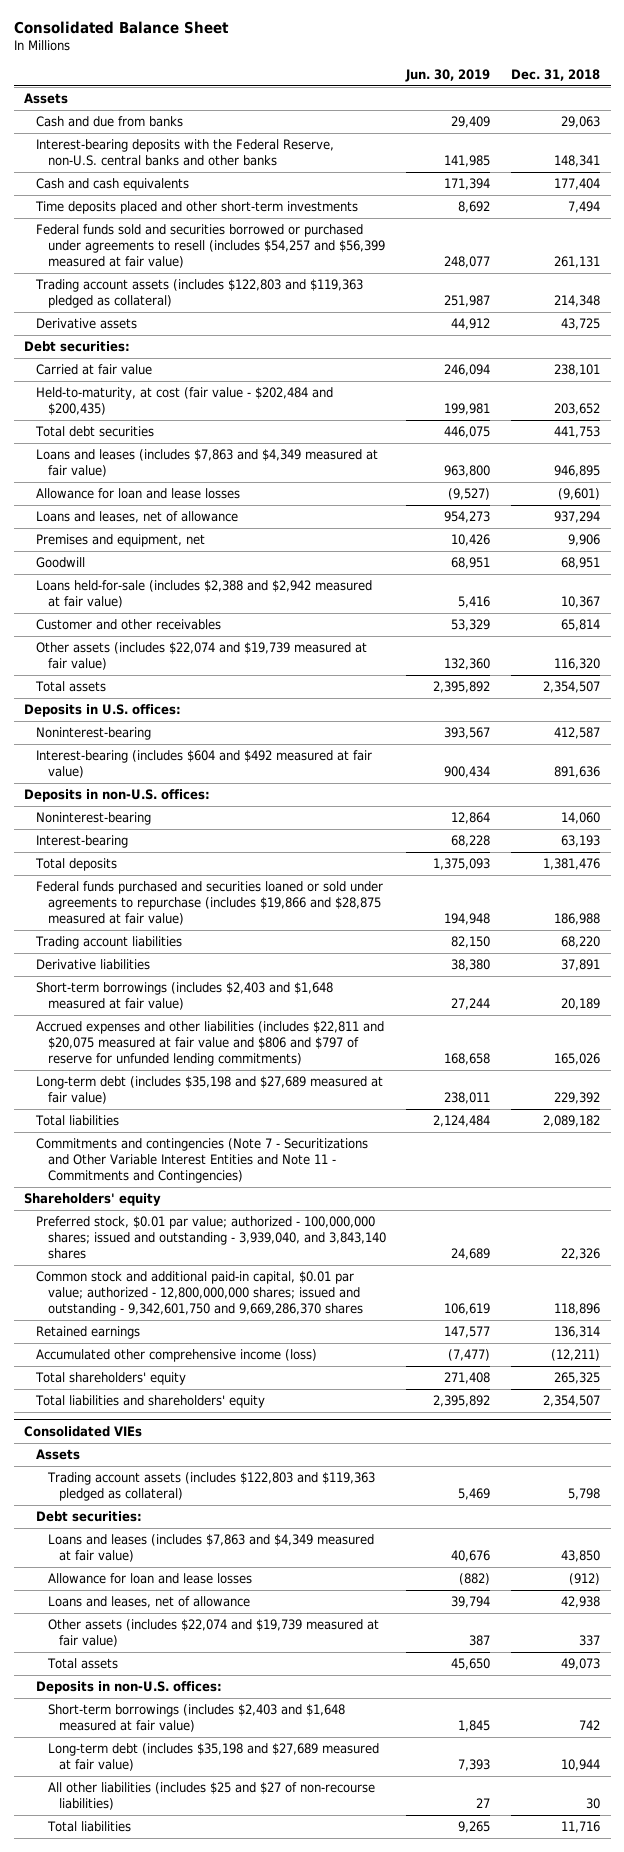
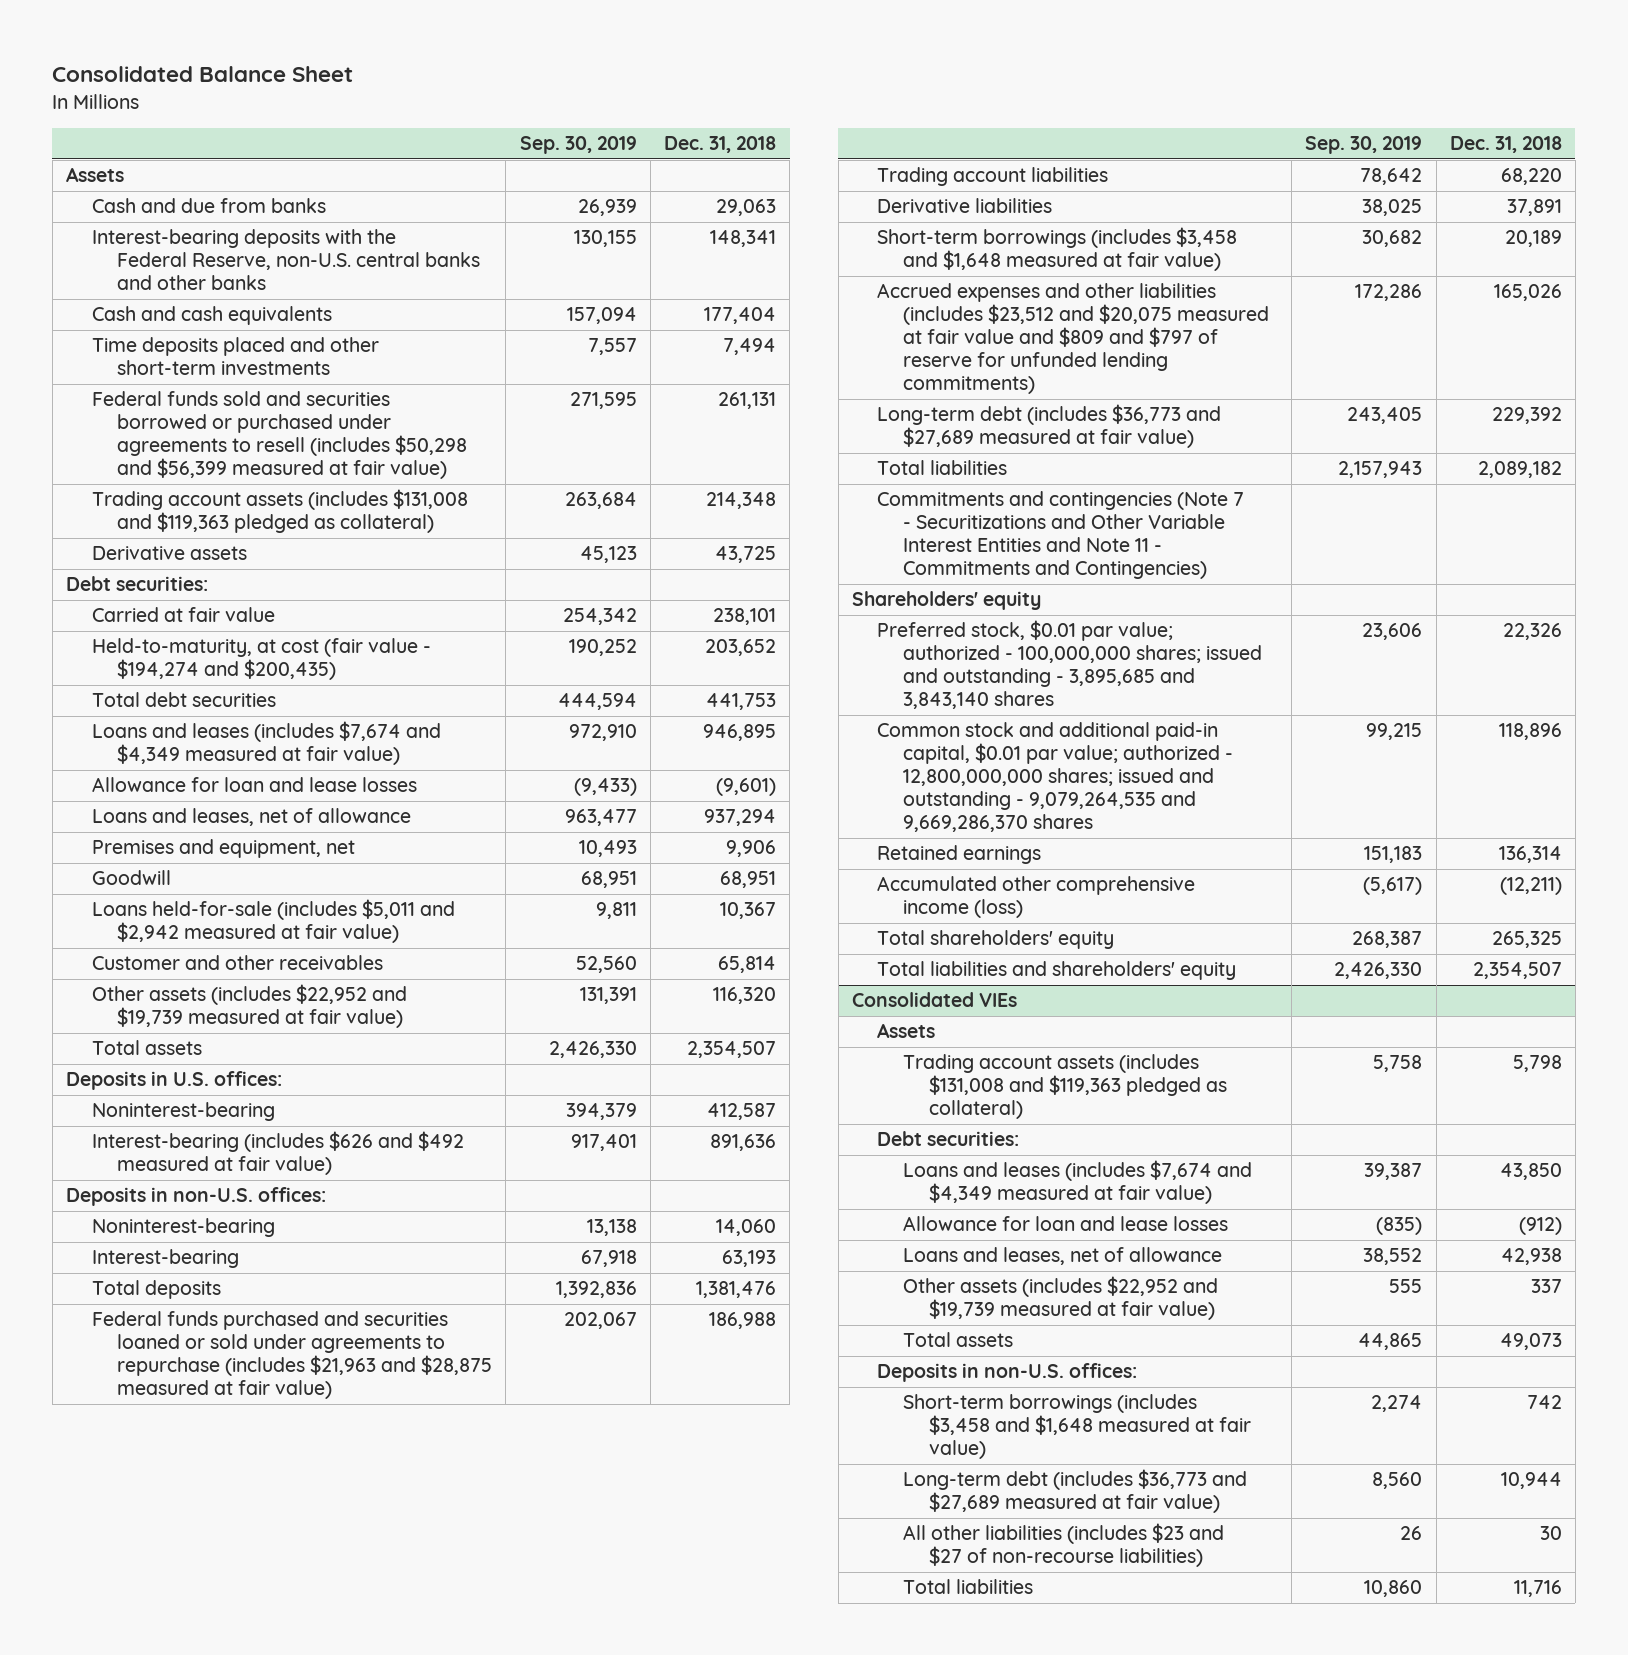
- | Jun. 30, 2019 | Dec. 31, 2018
+ | Sep. 30, 2019 | Dec. 31, 2018
- Federal funds sold and securities borrowed or purchased under agreements to resell (includes $54,257 and $56,399 measured at fair value) | 248,077 | 261,131
- Trading account assets (includes $122,803 and $119,363 pledged as collateral) | 251,987 | 214,348
+ Federal funds sold and securities borrowed or purchased under agreements to resell (includes $50,298 and $56,399 measured at fair value) | 271,595 | 261,131
+ Trading account assets (includes $131,008 and $119,363 pledged as collateral) | 263,684 | 214,348
- Held-to-maturity, at cost (fair value - $202,484 and $200,435) | 199,981 | 203,652
+ Held-to-maturity, at cost (fair value - $194,274 and $200,435) | 190,252 | 203,652
- Loans and leases (includes $7,863 and $4,349 measured at fair value) | 963,800 | 946,895
+ Loans and leases (includes $7,674 and $4,349 measured at fair value) | 972,910 | 946,895
- Loans held-for-sale (includes $2,388 and $2,942 measured at fair value) | 5,416 | 10,367
+ Loans held-for-sale (includes $5,011 and $2,942 measured at fair value) | 9,811 | 10,367
- Other assets (includes $22,074 and $19,739 measured at fair value) | 132,360 | 116,320
+ Other assets (includes $22,952 and $19,739 measured at fair value) | 131,391 | 116,320
- Interest-bearing (includes $604 and $492 measured at fair value) | 900,434 | 891,636
+ Interest-bearing (includes $626 and $492 measured at fair value) | 917,401 | 891,636
- Federal funds purchased and securities loaned or sold under agreements to repurchase (includes $19,866 and $28,875 measured at fair value) | 194,948 | 186,988
+ Federal funds purchased and securities loaned or sold under agreements to repurchase (includes $21,963 and $28,875 measured at fair value) | 202,067 | 186,988
- Short-term borrowings (includes $2,403 and $1,648 measured at fair value) | 27,244 | 20,189
- Accrued expenses and other liabilities (includes $22,811 and $20,075 measured at fair value and $806 and $797 of reserve for unfunded lending commitments) | 168,658 | 165,026
- Long-term debt (includes $35,198 and $27,689 measured at fair value) | 238,011 | 229,392
+ Short-term borrowings (includes $3,458 and $1,648 measured at fair value) | 30,682 | 20,189
+ Accrued expenses and other liabilities (includes $23,512 and $20,075 measured at fair value and $809 and $797 of reserve for unfunded lending commitments) | 172,286 | 165,026
+ Long-term debt (includes $36,773 and $27,689 measured at fair value) | 243,405 | 229,392
- Preferred stock, $0.01 par value; authorized - 100,000,000 shares; issued and outstanding - 3,939,040, and 3,843,140 shares | 24,689 | 22,326
- Common stock and additional paid-in capital, $0.01 par value; authorized - 12,800,000,000 shares; issued and outstanding - 9,342,601,750 and 9,669,286,370 shares | 106,619 | 118,896
+ Preferred stock, $0.01 par value; authorized - 100,000,000 shares; issued and outstanding - 3,895,685 and 3,843,140 shares | 23,606 | 22,326
+ Common stock and additional paid-in capital, $0.01 par value; authorized - 12,800,000,000 shares; issued and outstanding - 9,079,264,535 and 9,669,286,370 shares | 99,215 | 118,896
@ Consolidated VIEs
- Trading account assets (includes $122,803 and $119,363 pledged as collateral) | 5,469 | 5,798
+ Trading account assets (includes $131,008 and $119,363 pledged as collateral) | 5,758 | 5,798
- Loans and leases (includes $7,863 and $4,349 measured at fair value) | 40,676 | 43,850
+ Loans and leases (includes $7,674 and $4,349 measured at fair value) | 39,387 | 43,850
- Other assets (includes $22,074 and $19,739 measured at fair value) | 387 | 337
+ Other assets (includes $22,952 and $19,739 measured at fair value) | 555 | 337
- Short-term borrowings (includes $2,403 and $1,648 measured at fair value) | 1,845 | 742
- Long-term debt (includes $35,198 and $27,689 measured at fair value) | 7,393 | 10,944
- All other liabilities (includes $25 and $27 of non-recourse liabilities) | 27 | 30
+ Short-term borrowings (includes $3,458 and $1,648 measured at fair value) | 2,274 | 742
+ Long-term debt (includes $36,773 and $27,689 measured at fair value) | 8,560 | 10,944
+ All other liabilities (includes $23 and $27 of non-recourse liabilities) | 26 | 30

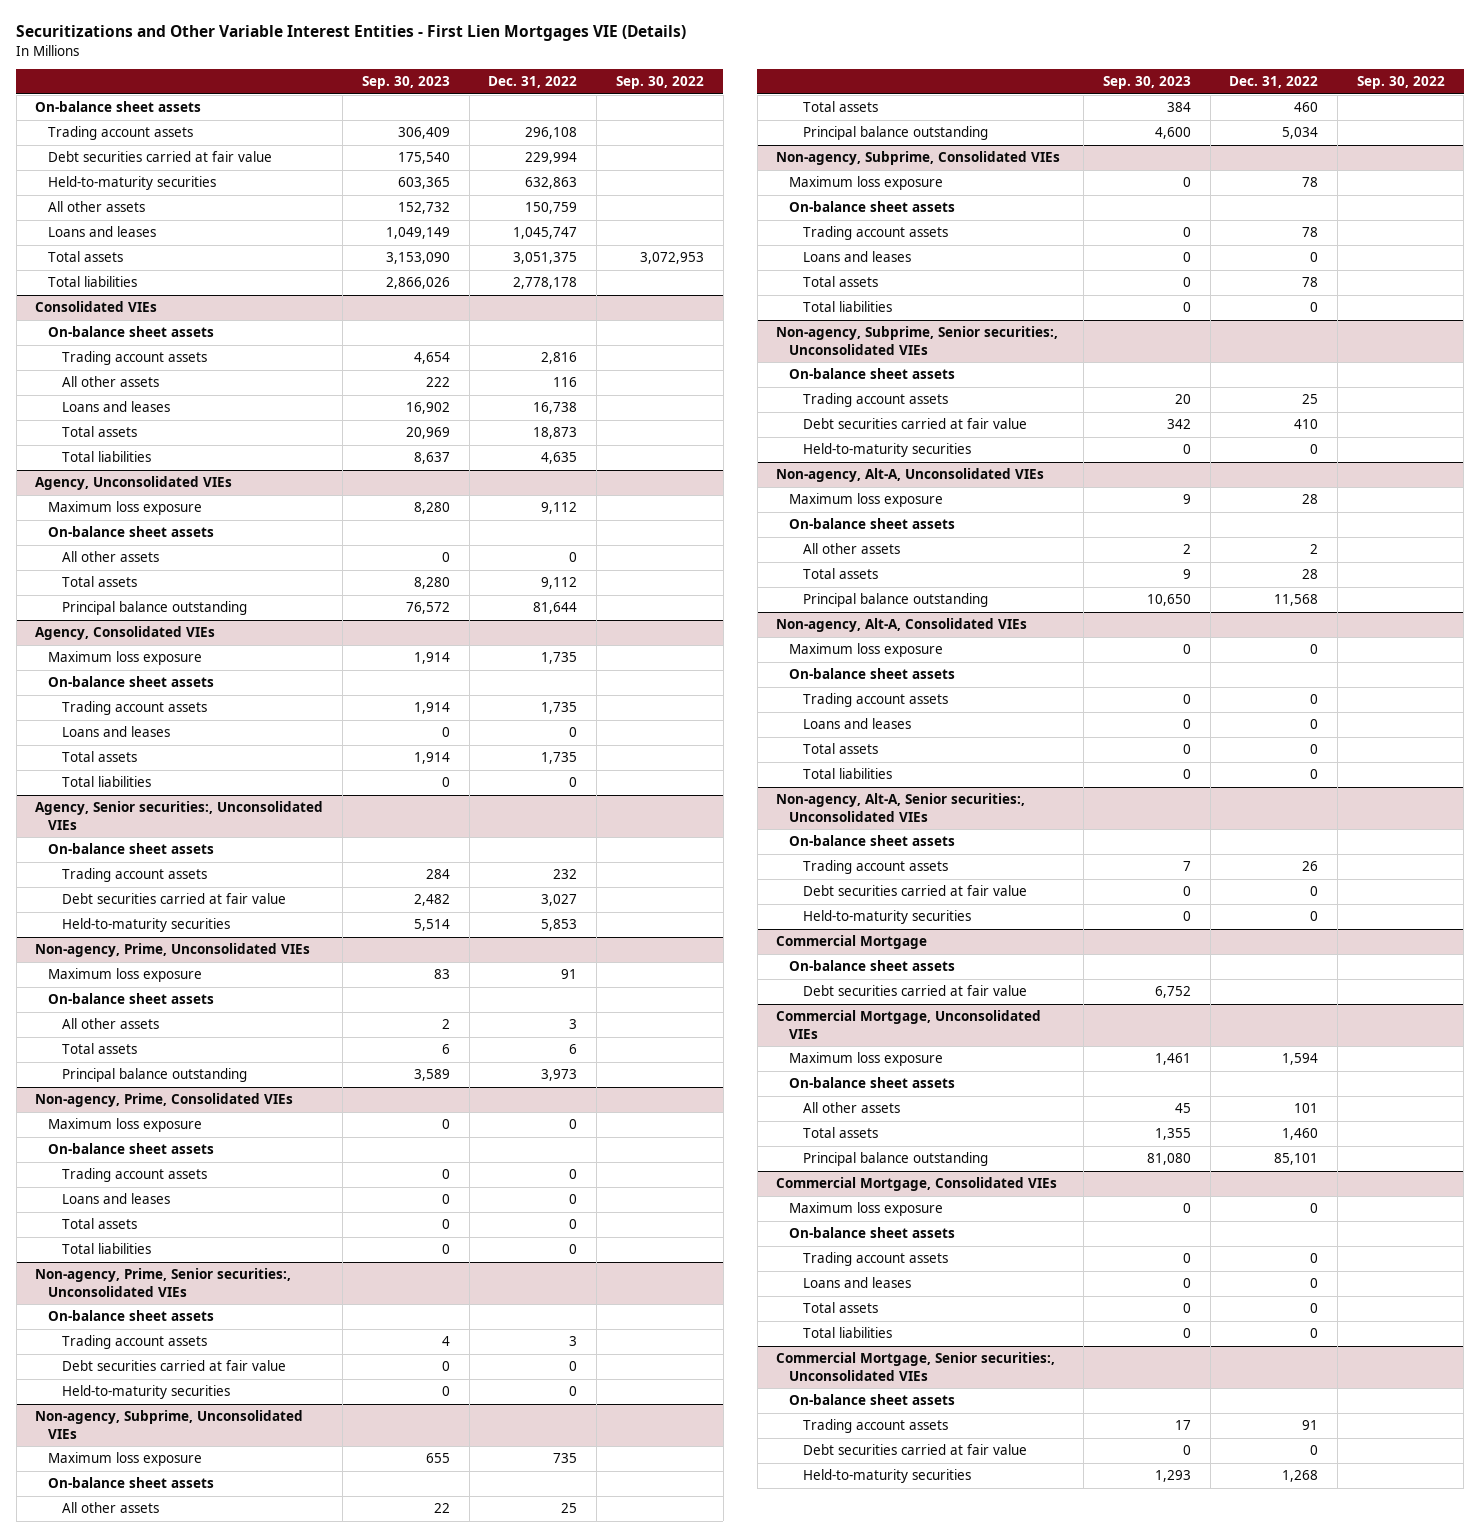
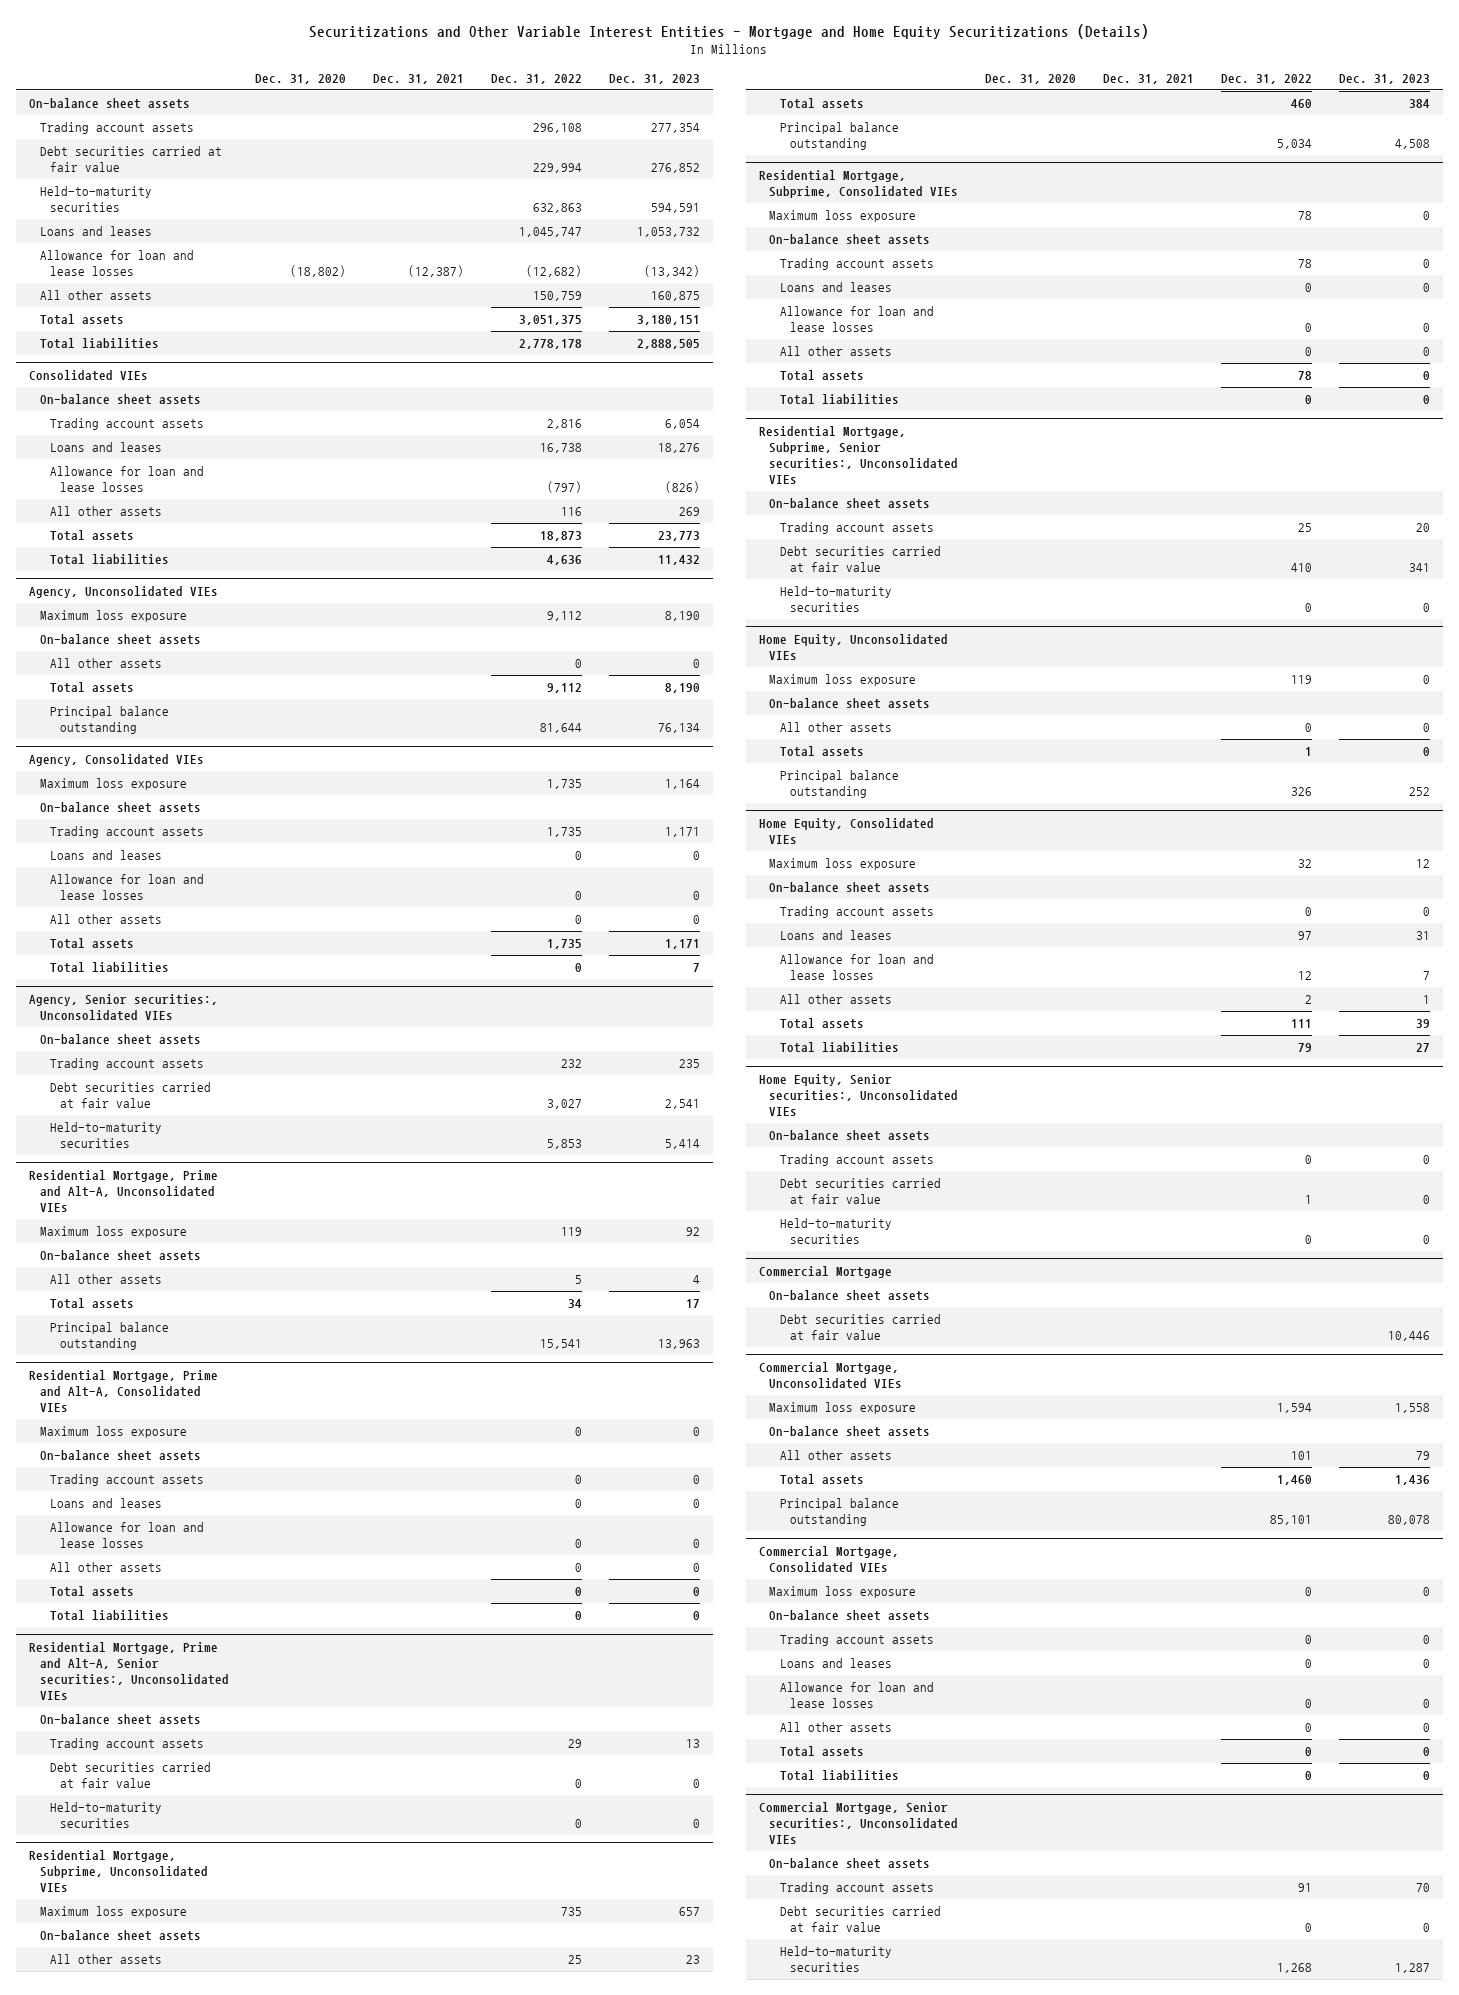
- Securitizations and Other Variable Interest Entities - First Lien Mortgages VIE (Details)
+ Securitizations and Other Variable Interest Entities - Mortgage and Home Equity Securitizations (Details)
- | Sep. 30, 2023 | Dec. 31, 2022 | Sep. 30, 2022
+ | Dec. 31, 2020 | Dec. 31, 2021 | Dec. 31, 2022 | Dec. 31, 2023
+ Allowance for loan and lease losses | (18,802) | (12,387) | (12,682) | (13,342)
moved down: All other assets | | | 150,759 | 160,875
@ Consolidated VIEs
+ Allowance for loan and lease losses | | | (797) | (826)
moved down: All other assets | | | 116 | 269
- Total liabilities | 8,637 | 4,635 |
+ Total liabilities | | | 4,636 | 11,432
@ Agency, Consolidated VIEs
+ Allowance for loan and lease losses | | | 0 | 0
+ All other assets | | | 0 | 0
- Non-agency, Prime, Unconsolidated VIEs
- Maximum loss exposure | 83 | 91 |
+ Residential Mortgage, Prime and Alt-A, Unconsolidated VIEs
+ Maximum loss exposure | | | 119 | 92
- All other assets | 2 | 3 |
- Total assets | 6 | 6 |
- Principal balance outstanding | 3,589 | 3,973 |
- Non-agency, Prime, Consolidated VIEs
+ All other assets | | | 5 | 4
+ Total assets | | | 34 | 17
+ Principal balance outstanding | | | 15,541 | 13,963
+ Residential Mortgage, Prime and Alt-A, Consolidated VIEs
+ Allowance for loan and lease losses | | | 0 | 0
+ All other assets | | | 0 | 0
- Non-agency, Prime, Senior securities:, Unconsolidated VIEs
+ Residential Mortgage, Prime and Alt-A, Senior securities:, Unconsolidated VIEs
- Trading account assets | 4 | 3 |
+ Trading account assets | | | 29 | 13
- Non-agency, Subprime, Unconsolidated VIEs
+ Residential Mortgage, Subprime, Unconsolidated VIEs
- Non-agency, Subprime, Consolidated VIEs
+ Residential Mortgage, Subprime, Consolidated VIEs
+ Allowance for loan and lease losses | | | 0 | 0
+ All other assets | | | 0 | 0
- Non-agency, Subprime, Senior securities:, Unconsolidated VIEs
+ Residential Mortgage, Subprime, Senior securities:, Unconsolidated VIEs
- Non-agency, Alt-A, Unconsolidated VIEs
- Maximum loss exposure | 9 | 28 |
+ Home Equity, Unconsolidated VIEs
+ Maximum loss exposure | | | 119 | 0
- All other assets | 2 | 2 |
- Total assets | 9 | 28 |
- Principal balance outstanding | 10,650 | 11,568 |
- Non-agency, Alt-A, Consolidated VIEs
- Maximum loss exposure | 0 | 0 |
+ All other assets | | | 0 | 0
+ Total assets | | | 1 | 0
+ Principal balance outstanding | | | 326 | 252
+ Home Equity, Consolidated VIEs
+ Maximum loss exposure | | | 32 | 12
- Loans and leases | 0 | 0 |
- Total assets | 0 | 0 |
- Total liabilities | 0 | 0 |
- Non-agency, Alt-A, Senior securities:, Unconsolidated VIEs
+ Loans and leases | | | 97 | 31
+ Allowance for loan and lease losses | | | 12 | 7
+ All other assets | | | 2 | 1
+ Total assets | | | 111 | 39
+ Total liabilities | | | 79 | 27
+ Home Equity, Senior securities:, Unconsolidated VIEs
- Trading account assets | 7 | 26 |
- Debt securities carried at fair value | 0 | 0 |
+ Trading account assets | | | 0 | 0
+ Debt securities carried at fair value | | | 1 | 0
@ Commercial Mortgage, Consolidated VIEs
+ Allowance for loan and lease losses | | | 0 | 0
+ All other assets | | | 0 | 0

